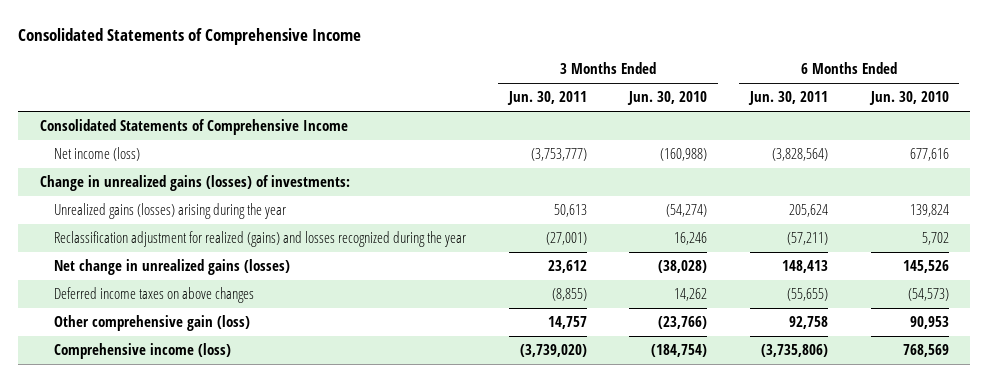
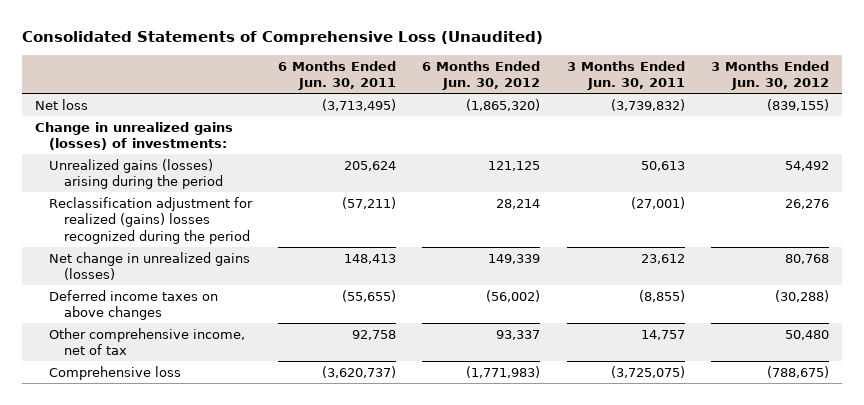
- Consolidated Statements of Comprehensive Income
+ Consolidated Statements of Comprehensive Loss (Unaudited)
- | 3 Months Ended Jun. 30, 2011 | 3 Months Ended Jun. 30, 2010 | 6 Months Ended Jun. 30, 2011 | 6 Months Ended Jun. 30, 2010
+ | 6 Months Ended Jun. 30, 2011 | 6 Months Ended Jun. 30, 2012 | 3 Months Ended Jun. 30, 2011 | 3 Months Ended Jun. 30, 2012
- Consolidated Statements of Comprehensive Income
- Net income (loss) | (3,753,777) | (160,988) | (3,828,564) | 677,616
+ Net loss | (3,713,495) | (1,865,320) | (3,739,832) | (839,155)
- Unrealized gains (losses) arising during the year | 50,613 | (54,274) | 205,624 | 139,824
- Reclassification adjustment for realized (gains) and losses recognized during the year | (27,001) | 16,246 | (57,211) | 5,702
+ Unrealized gains (losses) arising during the period | 205,624 | 121,125 | 50,613 | 54,492
+ Reclassification adjustment for realized (gains) losses recognized during the period | (57,211) | 28,214 | (27,001) | 26,276
- Other comprehensive gain (loss) | 14,757 | (23,766) | 92,758 | 90,953
- Comprehensive income (loss) | (3,739,020) | (184,754) | (3,735,806) | 768,569
+ Other comprehensive income, net of tax | 92,758 | 93,337 | 14,757 | 50,480
+ Comprehensive loss | (3,620,737) | (1,771,983) | (3,725,075) | (788,675)

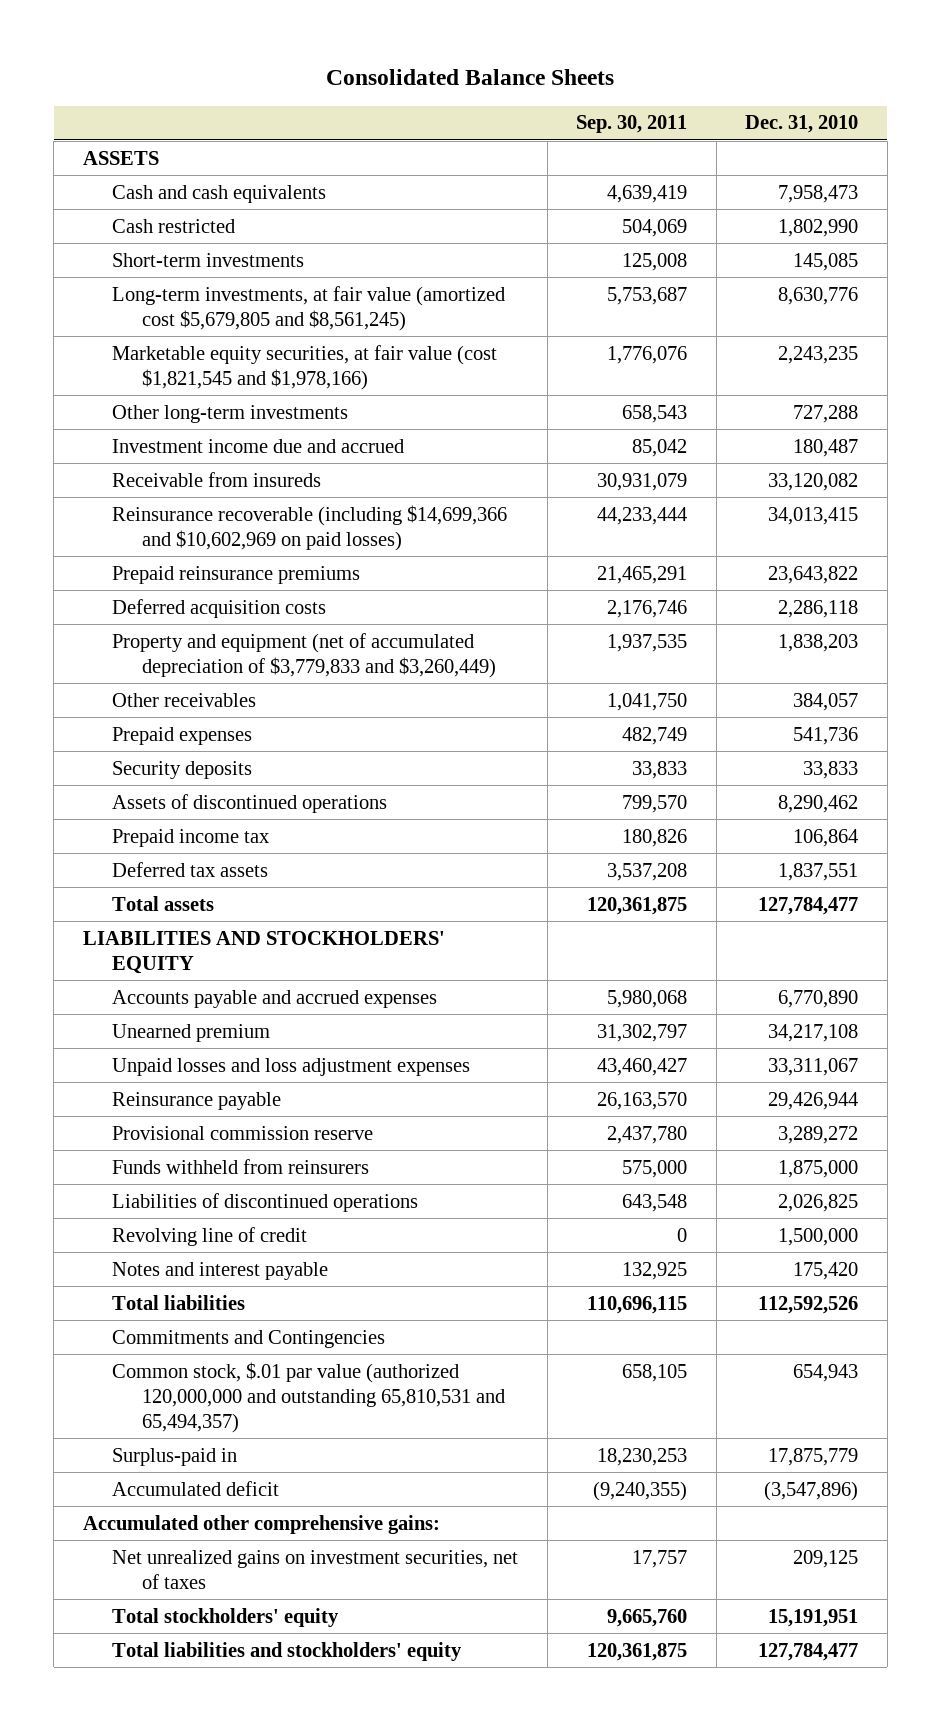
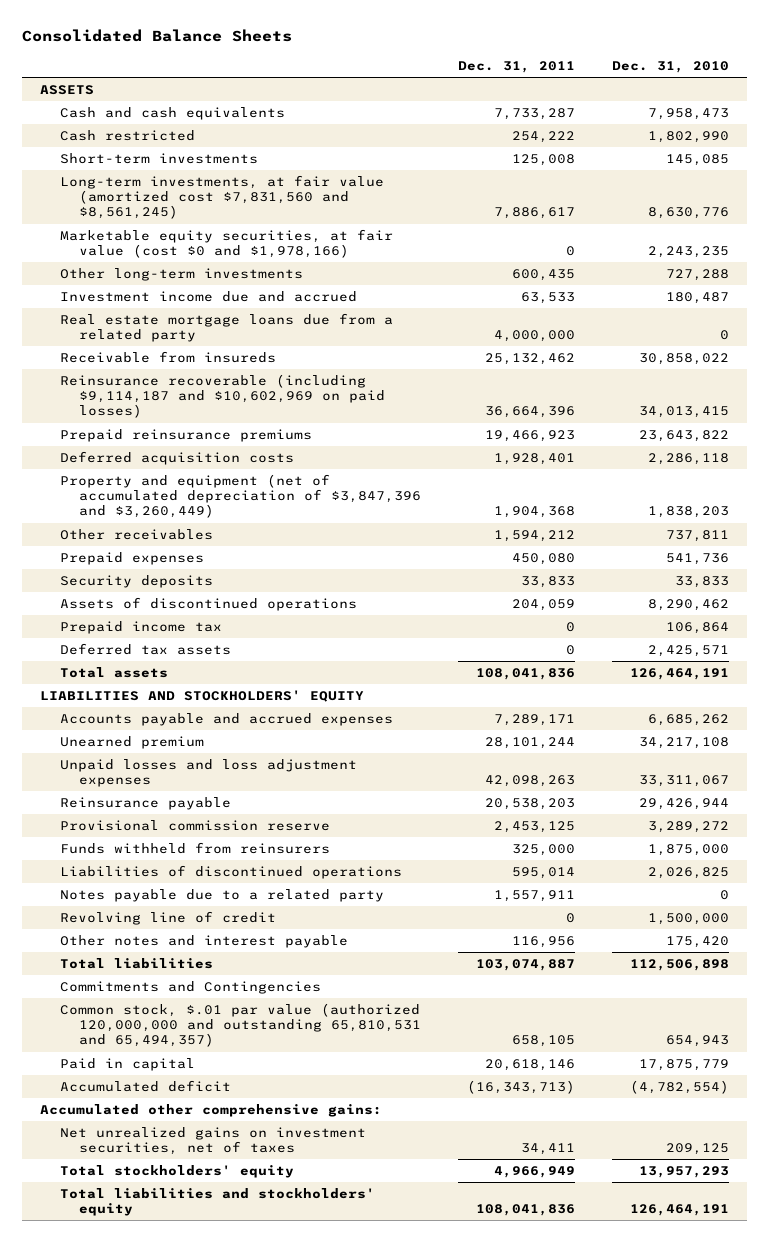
- | Sep. 30, 2011 | Dec. 31, 2010
+ | Dec. 31, 2011 | Dec. 31, 2010
- Long-term investments, at fair value (amortized cost $5,679,805 and $8,561,245) | 5,753,687 | 8,630,776
- Marketable equity securities, at fair value (cost $1,821,545 and $1,978,166) | 1,776,076 | 2,243,235
+ Long-term investments, at fair value (amortized cost $7,831,560 and $8,561,245) | 7,886,617 | 8,630,776
+ Marketable equity securities, at fair value (cost $0 and $1,978,166) | 0 | 2,243,235
- Receivable from insureds | 30,931,079 | 33,120,082
- Reinsurance recoverable (including $14,699,366 and $10,602,969 on paid losses) | 44,233,444 | 34,013,415
+ Real estate mortgage loans due from a related party | 4,000,000 | 0
+ Receivable from insureds | 25,132,462 | 30,858,022
+ Reinsurance recoverable (including $9,114,187 and $10,602,969 on paid losses) | 36,664,396 | 34,013,415
- Property and equipment (net of accumulated depreciation of $3,779,833 and $3,260,449) | 1,937,535 | 1,838,203
- Other receivables | 1,041,750 | 384,057
+ Property and equipment (net of accumulated depreciation of $3,847,396 and $3,260,449) | 1,904,368 | 1,838,203
+ Other receivables | 1,594,212 | 737,811
- Deferred tax assets | 3,537,208 | 1,837,551
- Total assets | 120,361,875 | 127,784,477
+ Deferred tax assets | 0 | 2,425,571
+ Total assets | 108,041,836 | 126,464,191
- Accounts payable and accrued expenses | 5,980,068 | 6,770,890
+ Accounts payable and accrued expenses | 7,289,171 | 6,685,262
+ Notes payable due to a related party | 1,557,911 | 0
- Notes and interest payable | 132,925 | 175,420
- Total liabilities | 110,696,115 | 112,592,526
+ Other notes and interest payable | 116,956 | 175,420
+ Total liabilities | 103,074,887 | 112,506,898
- Surplus-paid in | 18,230,253 | 17,875,779
- Accumulated deficit | (9,240,355) | (3,547,896)
+ Paid in capital | 20,618,146 | 17,875,779
+ Accumulated deficit | (16,343,713) | (4,782,554)
- Total stockholders' equity | 9,665,760 | 15,191,951
- Total liabilities and stockholders' equity | 120,361,875 | 127,784,477
+ Total stockholders' equity | 4,966,949 | 13,957,293
+ Total liabilities and stockholders' equity | 108,041,836 | 126,464,191

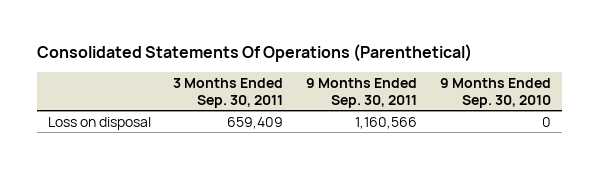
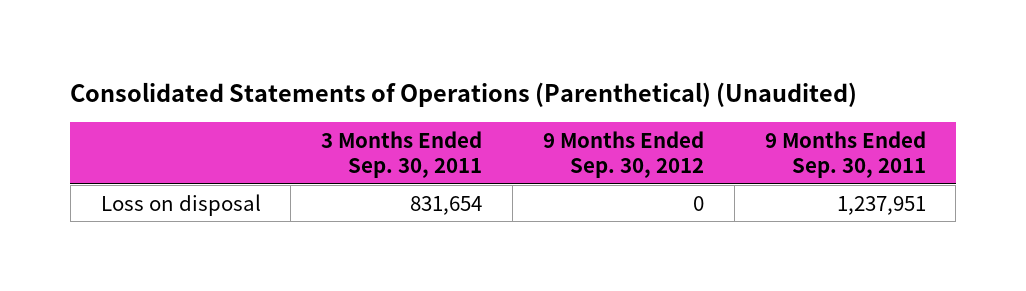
- Consolidated Statements Of Operations (Parenthetical)
+ Consolidated Statements of Operations (Parenthetical) (Unaudited)
- | 3 Months Ended Sep. 30, 2011 | 9 Months Ended Sep. 30, 2011 | 9 Months Ended Sep. 30, 2010
+ | 3 Months Ended Sep. 30, 2011 | 9 Months Ended Sep. 30, 2012 | 9 Months Ended Sep. 30, 2011
- Loss on disposal | 659,409 | 1,160,566 | 0
+ Loss on disposal | 831,654 | 0 | 1,237,951

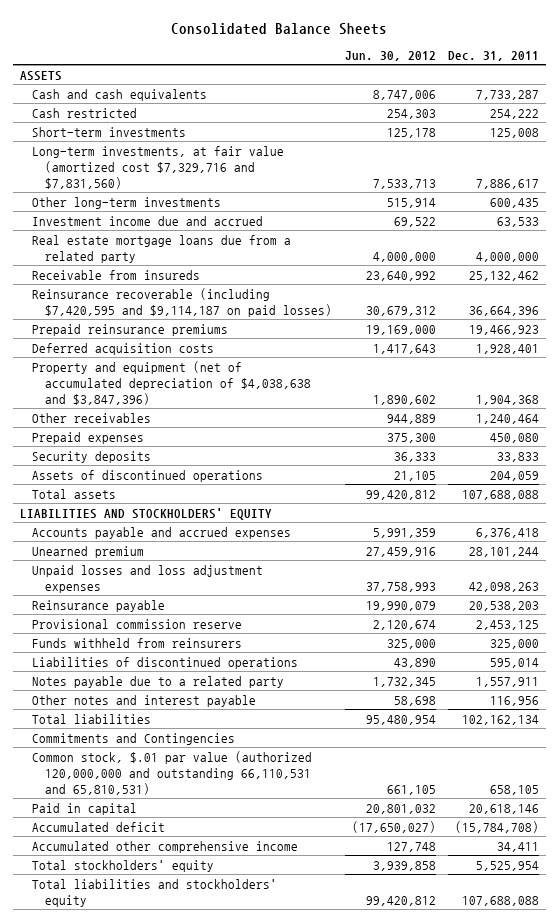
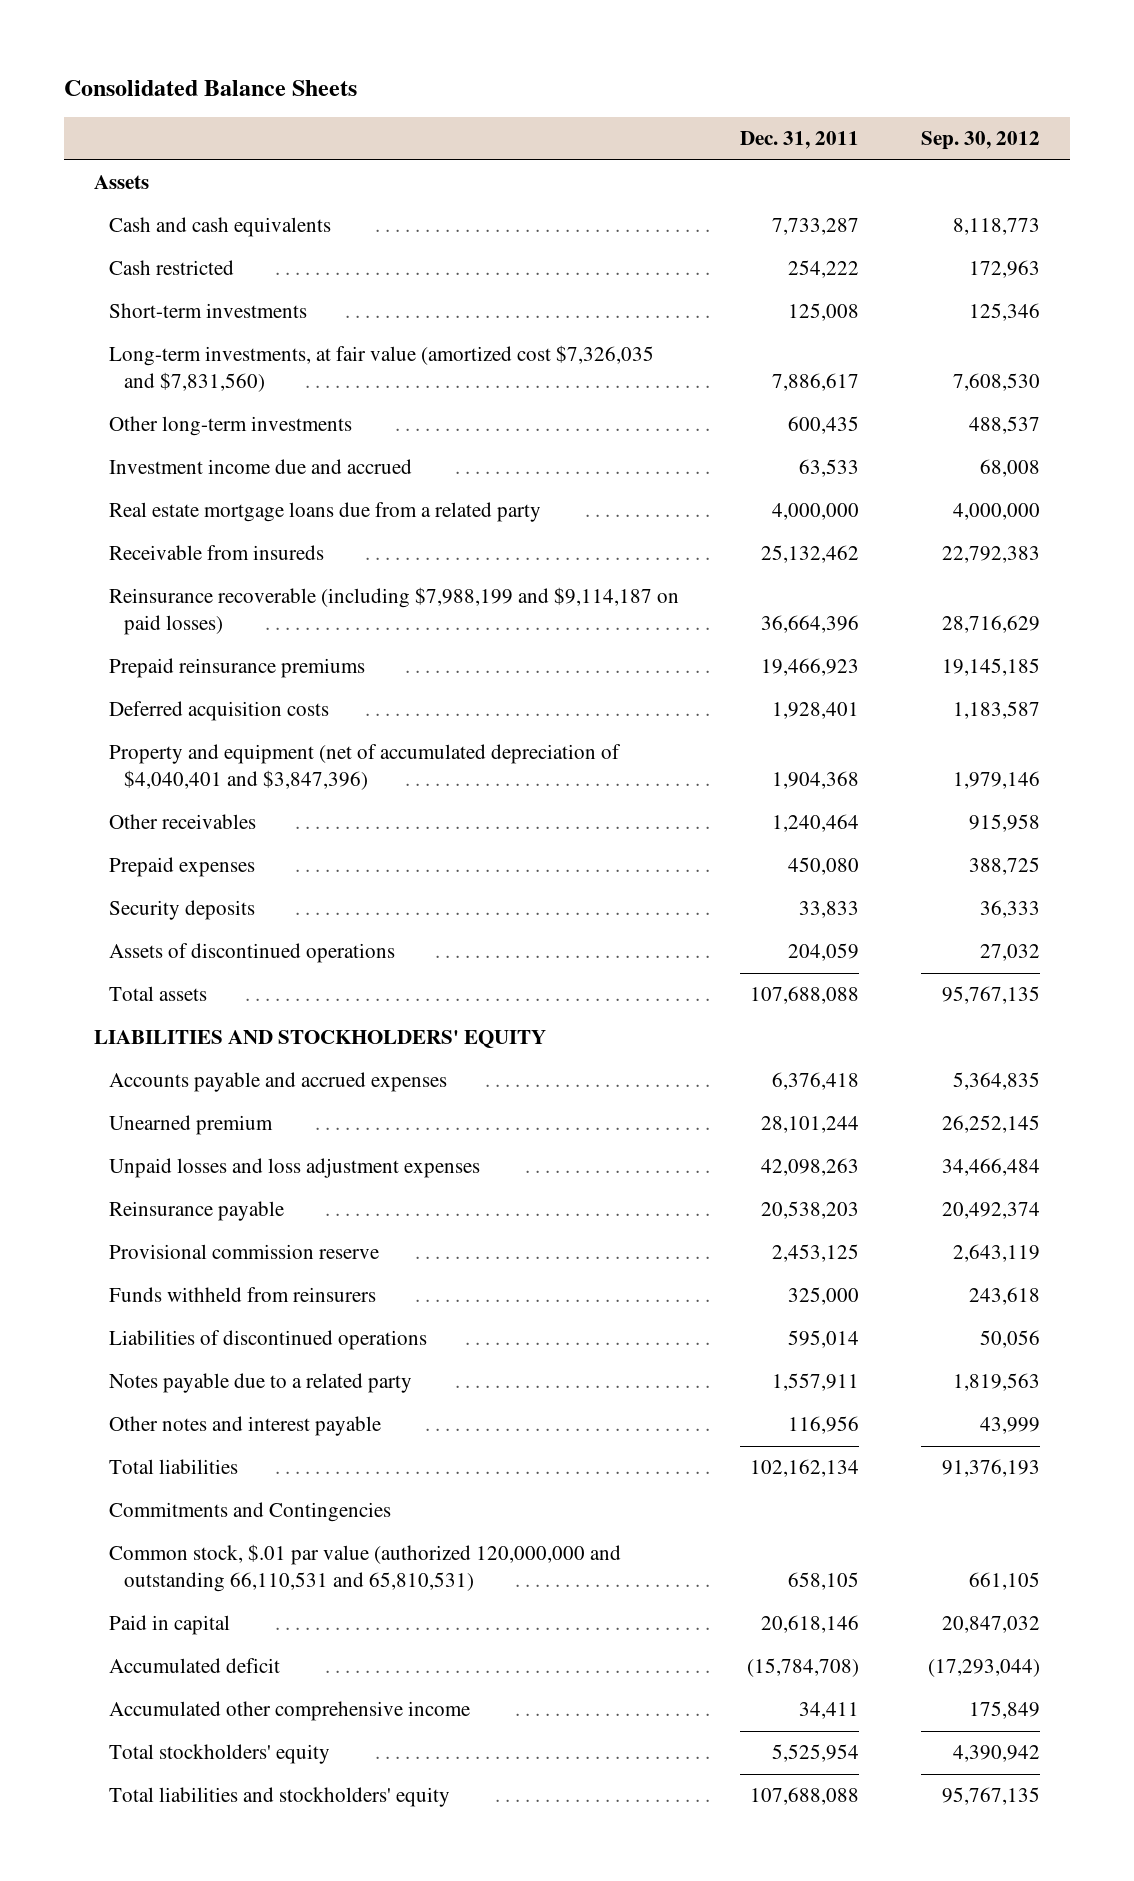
- | Jun. 30, 2012 | Dec. 31, 2011
+ | Dec. 31, 2011 | Sep. 30, 2012
- ASSETS
+ Assets
- Long-term investments, at fair value (amortized cost $7,329,716 and $7,831,560) | 7,533,713 | 7,886,617
+ Long-term investments, at fair value (amortized cost $7,326,035 and $7,831,560) | 7,886,617 | 7,608,530
- Reinsurance recoverable (including $7,420,595 and $9,114,187 on paid losses) | 30,679,312 | 36,664,396
+ Reinsurance recoverable (including $7,988,199 and $9,114,187 on paid losses) | 36,664,396 | 28,716,629
- Property and equipment (net of accumulated depreciation of $4,038,638 and $3,847,396) | 1,890,602 | 1,904,368
+ Property and equipment (net of accumulated depreciation of $4,040,401 and $3,847,396) | 1,904,368 | 1,979,146

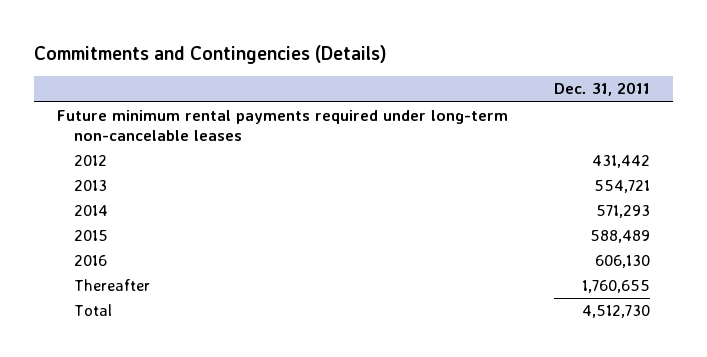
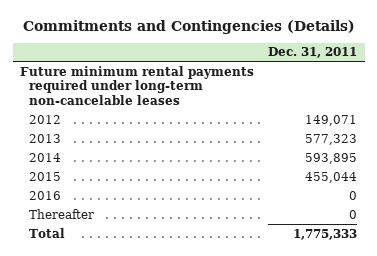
- 2012 | 431,442
- 2013 | 554,721
- 2014 | 571,293
- 2015 | 588,489
- 2016 | 606,130
- Thereafter | 1,760,655
- Total | 4,512,730
+ 2012 | 149,071
+ 2013 | 577,323
+ 2014 | 593,895
+ 2015 | 455,044
+ 2016 | 0
+ Thereafter | 0
+ Total | 1,775,333

